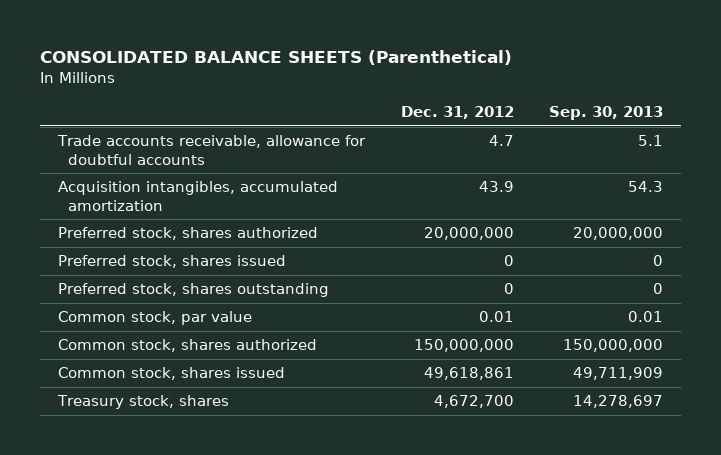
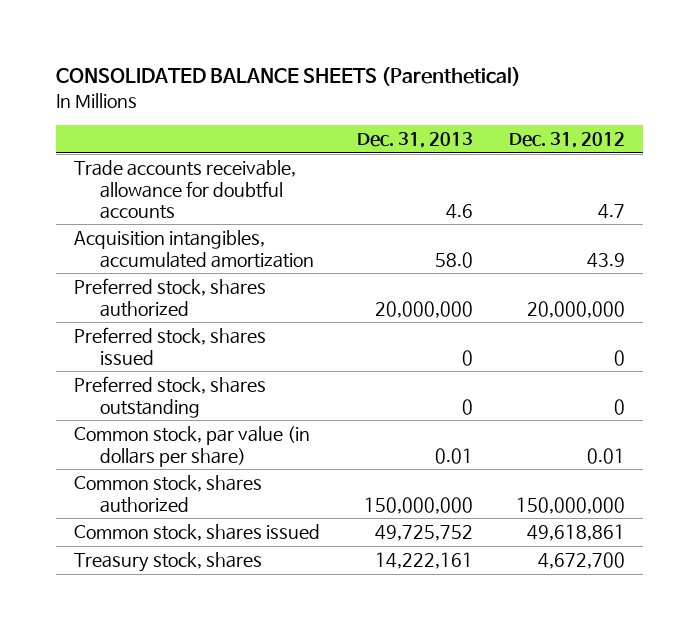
- | Dec. 31, 2012 | Sep. 30, 2013
+ | Dec. 31, 2013 | Dec. 31, 2012
- Common stock, par value | 0.01 | 0.01
+ Common stock, par value (in dollars per share) | 0.01 | 0.01

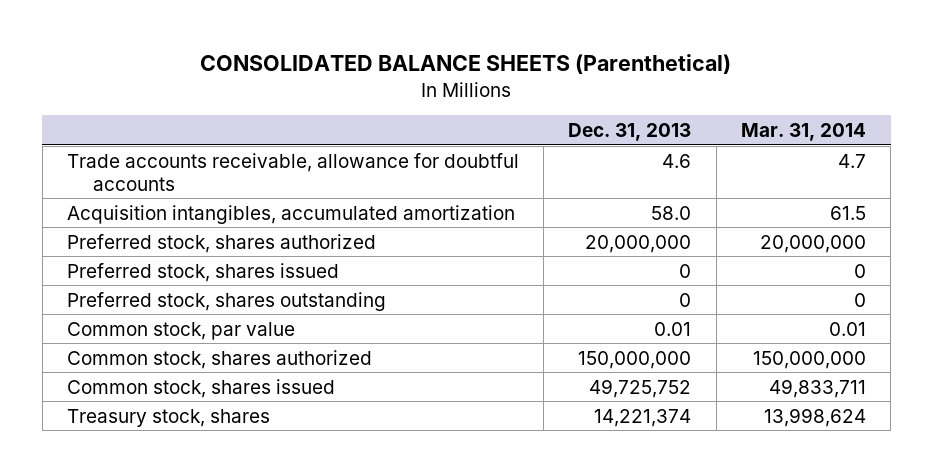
- | Dec. 31, 2013 | Dec. 31, 2012
+ | Dec. 31, 2013 | Mar. 31, 2014
- Common stock, par value (in dollars per share) | 0.01 | 0.01
+ Common stock, par value | 0.01 | 0.01
- Treasury stock, shares | 14,222,161 | 4,672,700
+ Treasury stock, shares | 14,221,374 | 13,998,624

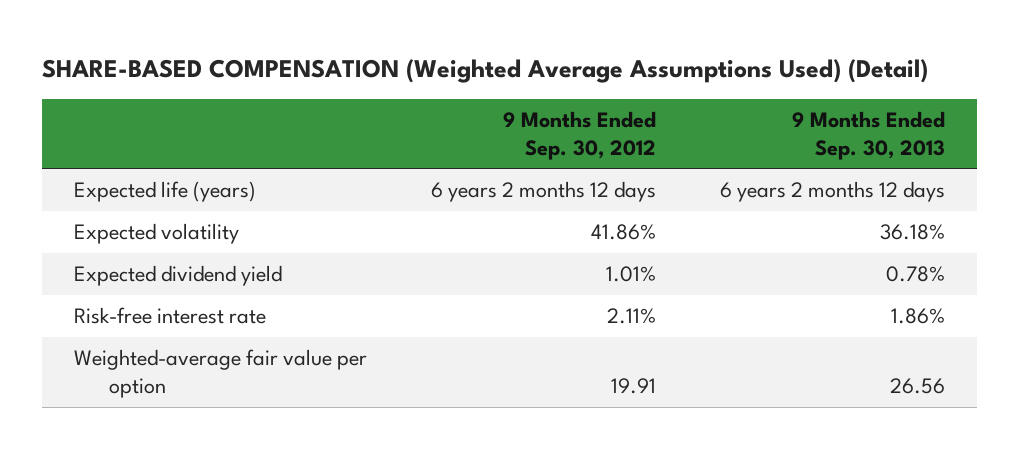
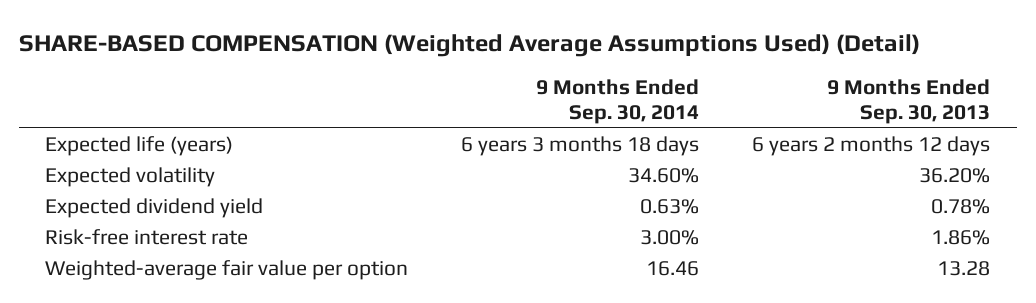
- | 9 Months Ended Sep. 30, 2012 | 9 Months Ended Sep. 30, 2013
+ | 9 Months Ended Sep. 30, 2014 | 9 Months Ended Sep. 30, 2013
- Expected volatility | 41.86% | 36.18%
+ Expected volatility | 34.60% | 36.20%
- Weighted-average fair value per option | 19.91 | 26.56
+ Weighted-average fair value per option | 16.46 | 13.28

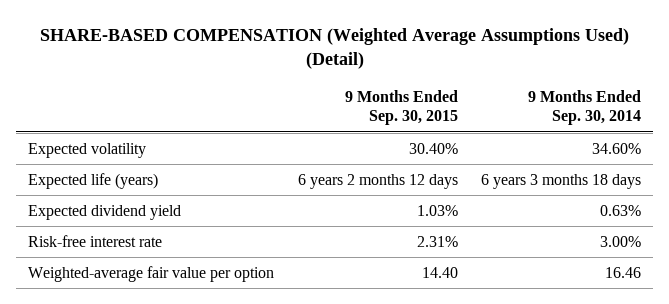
- | 9 Months Ended Sep. 30, 2014 | 9 Months Ended Sep. 30, 2013
+ | 9 Months Ended Sep. 30, 2015 | 9 Months Ended Sep. 30, 2014
moved down: Expected life (years) | 6 years 2 months 12 days | 6 years 3 months 18 days

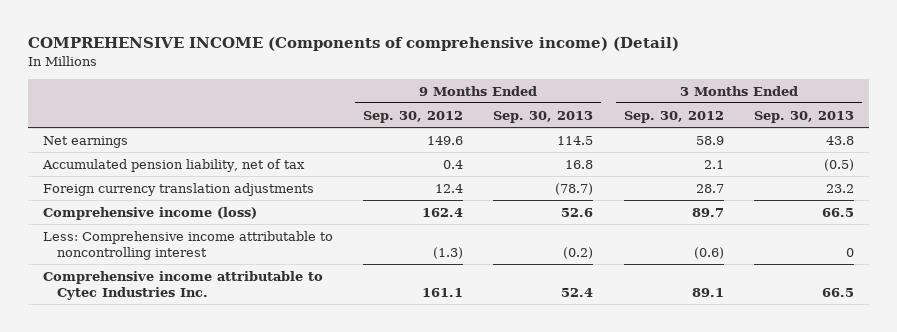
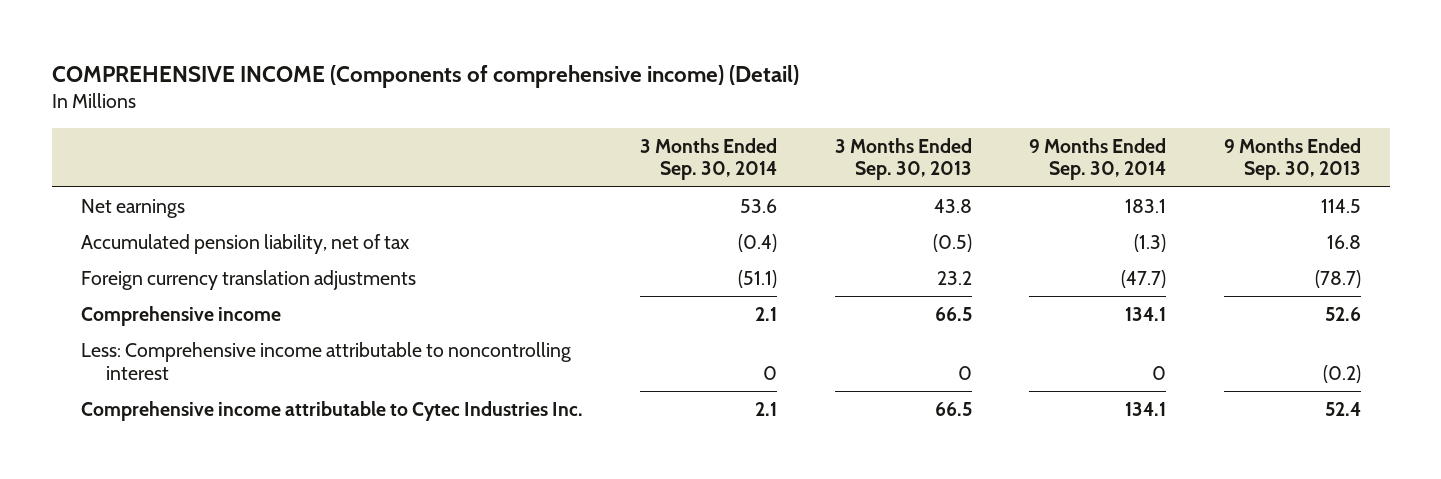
- | 9 Months Ended Sep. 30, 2012 | 9 Months Ended Sep. 30, 2013 | 3 Months Ended Sep. 30, 2012 | 3 Months Ended Sep. 30, 2013
+ | 3 Months Ended Sep. 30, 2014 | 3 Months Ended Sep. 30, 2013 | 9 Months Ended Sep. 30, 2014 | 9 Months Ended Sep. 30, 2013
- Comprehensive income (loss) | 162.4 | 52.6 | 89.7 | 66.5
+ Comprehensive income | 2.1 | 66.5 | 134.1 | 52.6

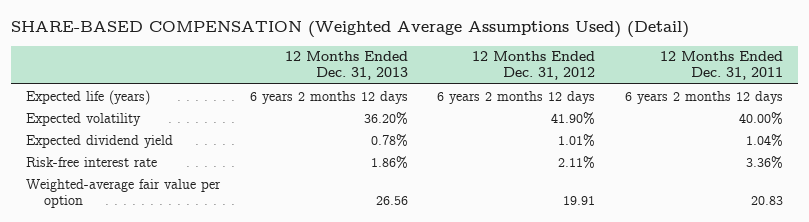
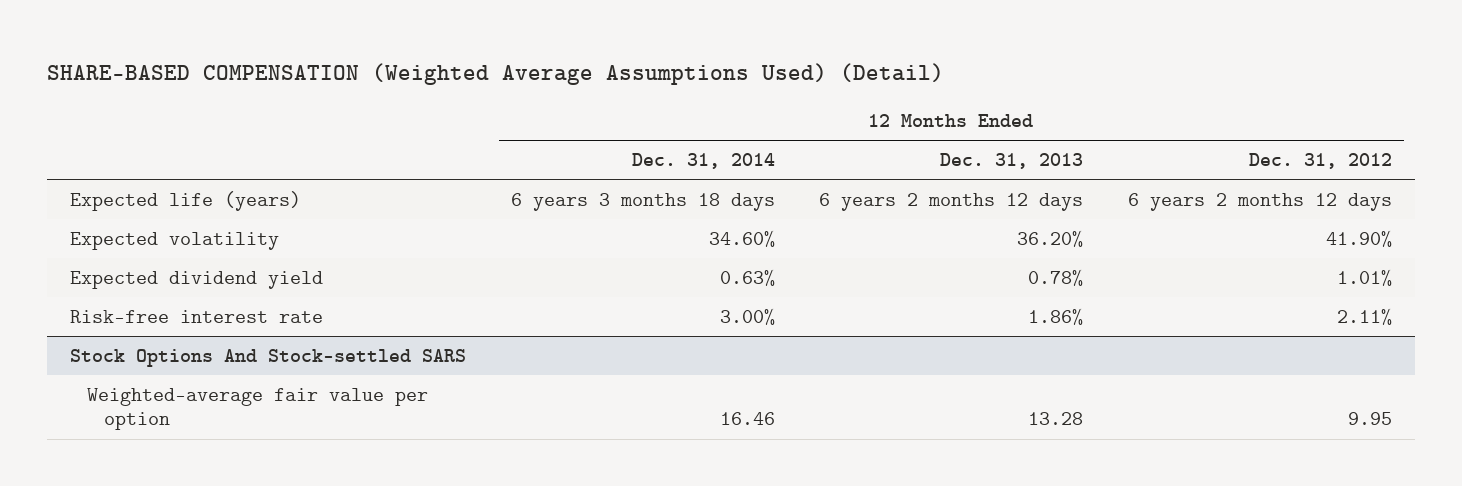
- | 12 Months Ended Dec. 31, 2013 | 12 Months Ended Dec. 31, 2012 | 12 Months Ended Dec. 31, 2011
+ | 12 Months Ended Dec. 31, 2014 | 12 Months Ended Dec. 31, 2013 | 12 Months Ended Dec. 31, 2012
- Weighted-average fair value per option | 26.56 | 19.91 | 20.83
+ Stock Options And Stock-settled SARS
+ Weighted-average fair value per option | 16.46 | 13.28 | 9.95

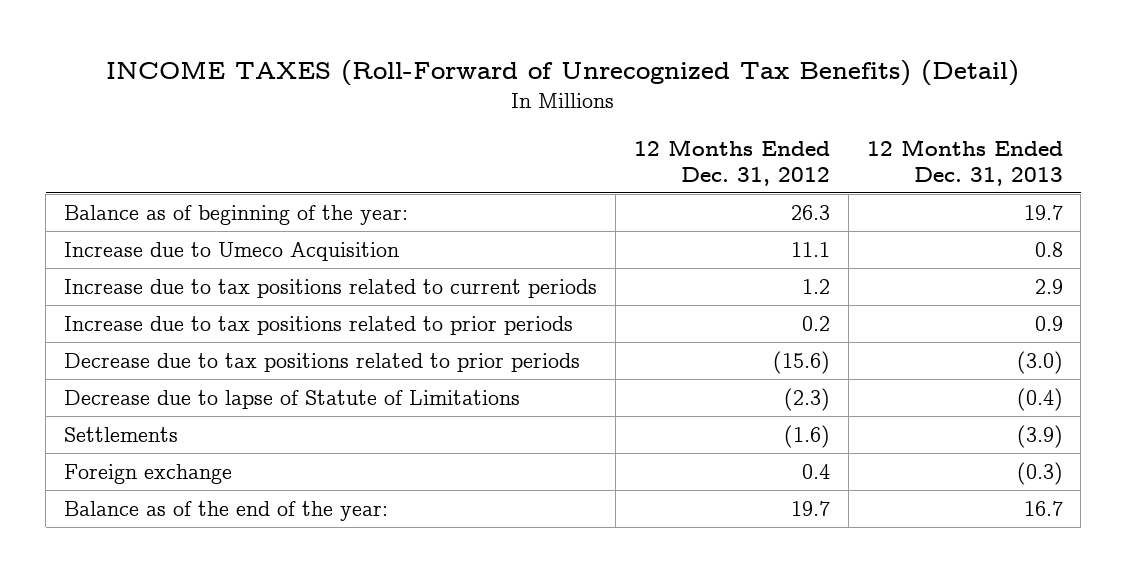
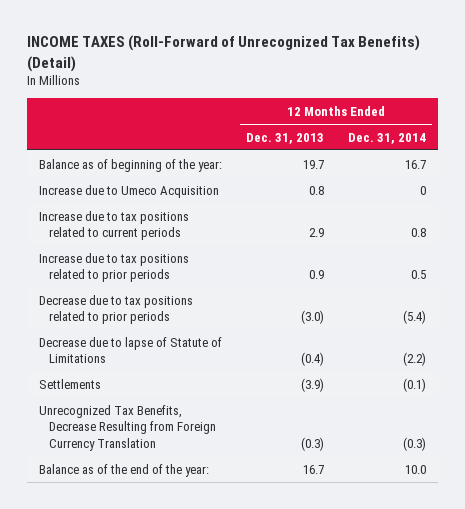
- | 12 Months Ended Dec. 31, 2012 | 12 Months Ended Dec. 31, 2013
+ | 12 Months Ended Dec. 31, 2013 | 12 Months Ended Dec. 31, 2014
- Foreign exchange | 0.4 | (0.3)
+ Unrecognized Tax Benefits, Decrease Resulting from Foreign Currency Translation | (0.3) | (0.3)

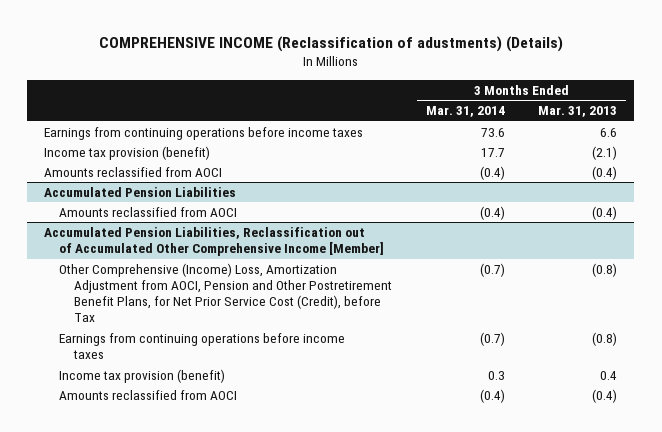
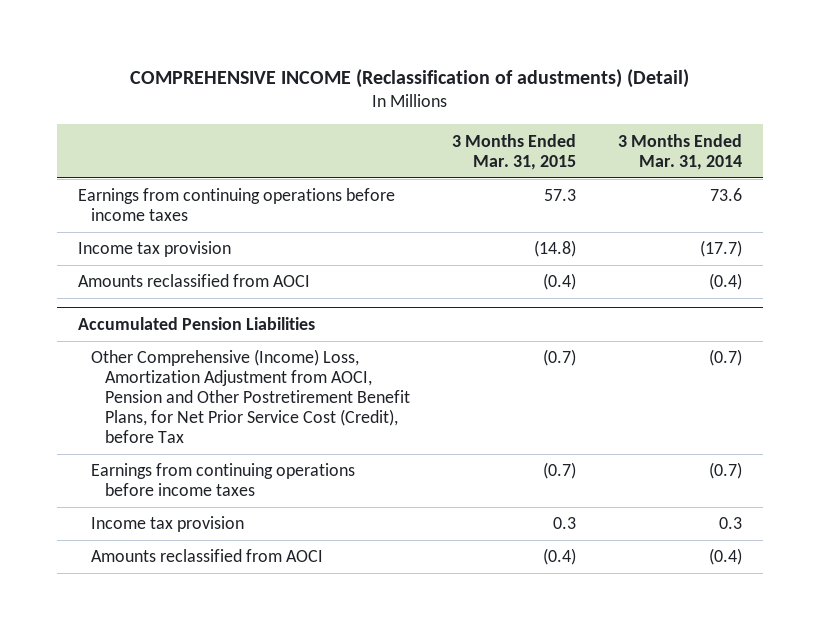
- COMPREHENSIVE INCOME (Reclassification of adustments) (Details)
+ COMPREHENSIVE INCOME (Reclassification of adustments) (Detail)
- | 3 Months Ended Mar. 31, 2014 | 3 Months Ended Mar. 31, 2013
+ | 3 Months Ended Mar. 31, 2015 | 3 Months Ended Mar. 31, 2014
- Income tax provision (benefit) | 17.7 | (2.1)
+ Income tax provision | (14.8) | (17.7)
@ Accumulated Pension Liabilities
- Amounts reclassified from AOCI | (0.4) | (0.4)
- Accumulated Pension Liabilities, Reclassification out of Accumulated Other Comprehensive Income [Member]
- Income tax provision (benefit) | 0.3 | 0.4
@ Accumulated Pension Liabilities
+ Income tax provision | 0.3 | 0.3

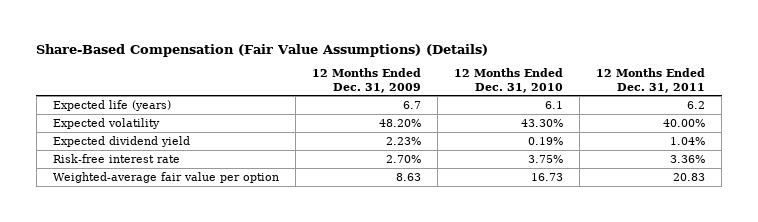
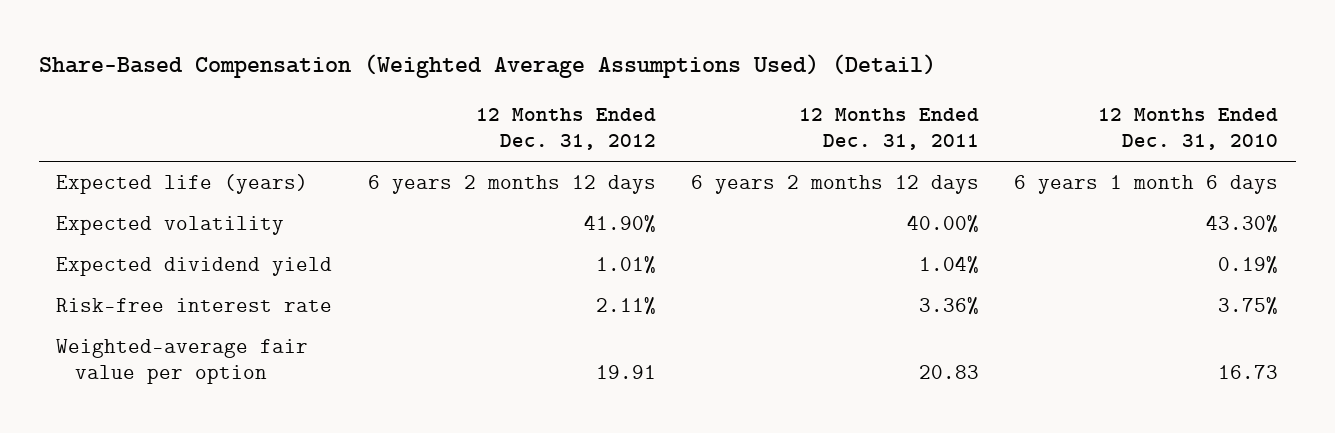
- Share-Based Compensation (Fair Value Assumptions) (Details)
+ Share-Based Compensation (Weighted Average Assumptions Used) (Detail)
- | 12 Months Ended Dec. 31, 2009 | 12 Months Ended Dec. 31, 2010 | 12 Months Ended Dec. 31, 2011
+ | 12 Months Ended Dec. 31, 2012 | 12 Months Ended Dec. 31, 2011 | 12 Months Ended Dec. 31, 2010
- Expected life (years) | 6.7 | 6.1 | 6.2
+ Expected life (years) | 6 years 2 months 12 days | 6 years 2 months 12 days | 6 years 1 month 6 days

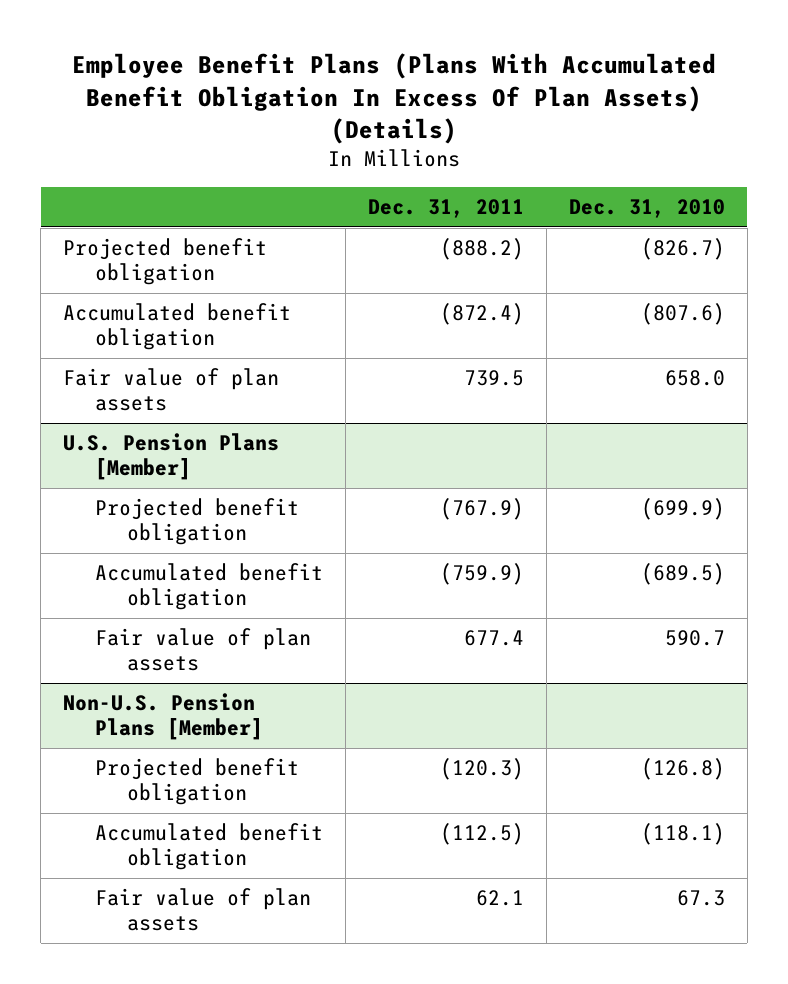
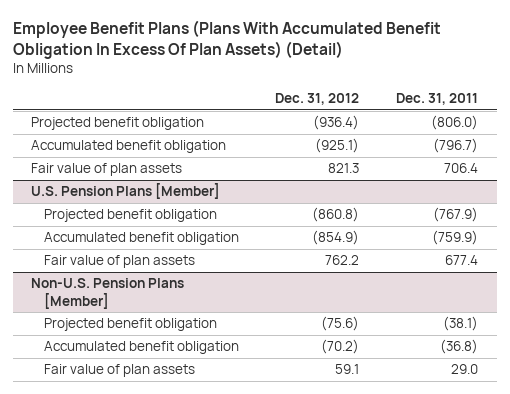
- Employee Benefit Plans (Plans With Accumulated Benefit Obligation In Excess Of Plan Assets) (Details)
+ Employee Benefit Plans (Plans With Accumulated Benefit Obligation In Excess Of Plan Assets) (Detail)
- | Dec. 31, 2011 | Dec. 31, 2010
+ | Dec. 31, 2012 | Dec. 31, 2011
- Projected benefit obligation | (888.2) | (826.7)
- Accumulated benefit obligation | (872.4) | (807.6)
- Fair value of plan assets | 739.5 | 658.0
+ Projected benefit obligation | (936.4) | (806.0)
+ Accumulated benefit obligation | (925.1) | (796.7)
+ Fair value of plan assets | 821.3 | 706.4
@ Non-U.S. Pension Plans [Member]
- Projected benefit obligation | (120.3) | (126.8)
- Accumulated benefit obligation | (112.5) | (118.1)
- Fair value of plan assets | 62.1 | 67.3
+ Projected benefit obligation | (75.6) | (38.1)
+ Accumulated benefit obligation | (70.2) | (36.8)
+ Fair value of plan assets | 59.1 | 29.0

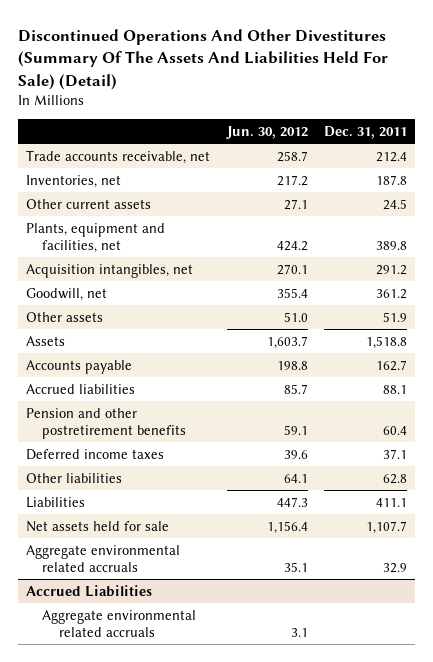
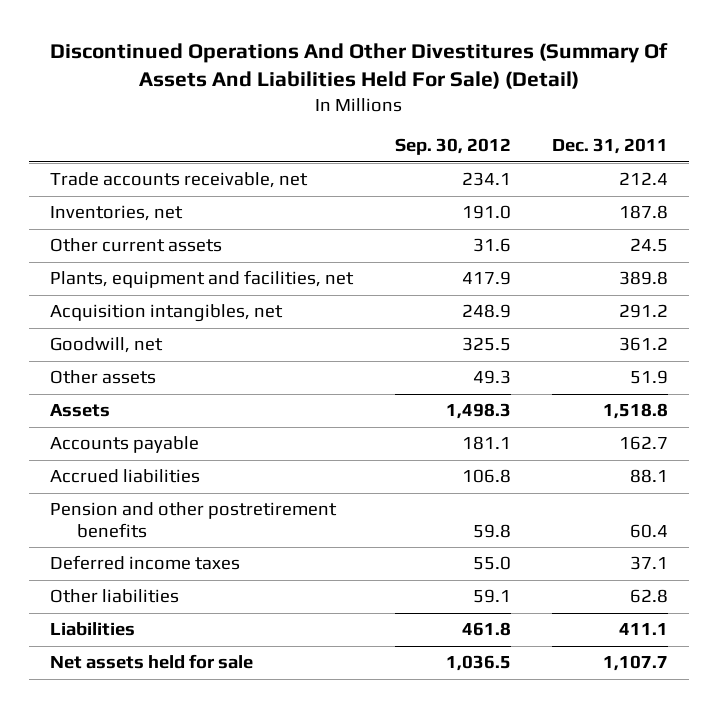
- Discontinued Operations And Other Divestitures (Summary Of The Assets And Liabilities Held For Sale) (Detail)
+ Discontinued Operations And Other Divestitures (Summary Of Assets And Liabilities Held For Sale) (Detail)
- | Jun. 30, 2012 | Dec. 31, 2011
+ | Sep. 30, 2012 | Dec. 31, 2011
- Aggregate environmental related accruals | 35.1 | 32.9
- Accrued Liabilities
- Aggregate environmental related accruals | 3.1 |

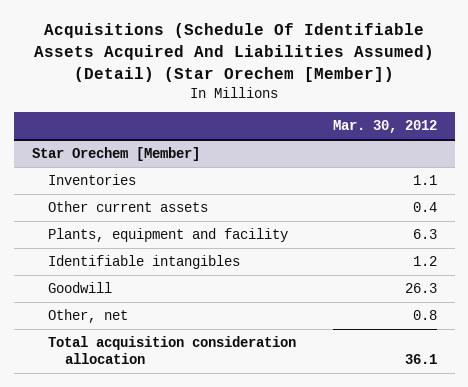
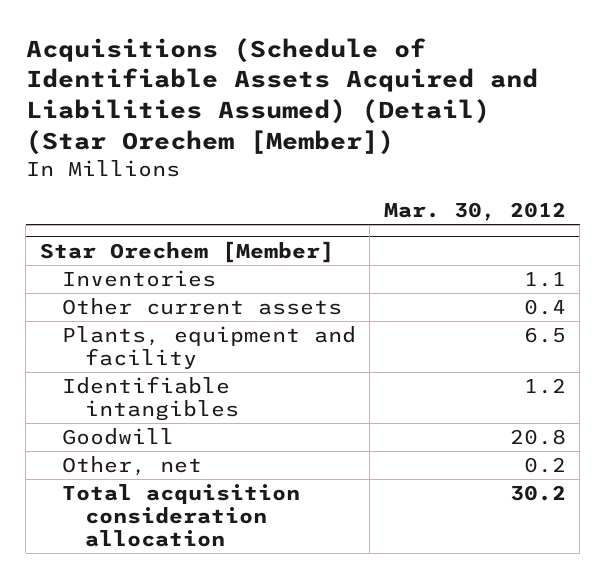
- Acquisitions (Schedule Of Identifiable Assets Acquired And Liabilities Assumed) (Detail) (Star Orechem [Member])
+ Acquisitions (Schedule of Identifiable Assets Acquired and Liabilities Assumed) (Detail) (Star Orechem [Member])
@ Star Orechem [Member]
- Plants, equipment and facility | 6.3
+ Plants, equipment and facility | 6.5
- Goodwill | 26.3
- Other, net | 0.8
- Total acquisition consideration allocation | 36.1
+ Goodwill | 20.8
+ Other, net | 0.2
+ Total acquisition consideration allocation | 30.2

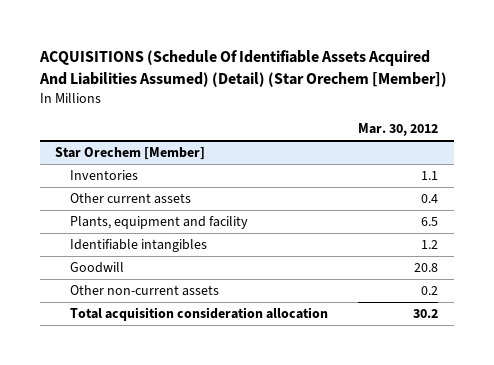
- Acquisitions (Schedule of Identifiable Assets Acquired and Liabilities Assumed) (Detail) (Star Orechem [Member])
+ ACQUISITIONS (Schedule Of Identifiable Assets Acquired And Liabilities Assumed) (Detail) (Star Orechem [Member])
@ Star Orechem [Member]
- Other, net | 0.2
+ Other non-current assets | 0.2

